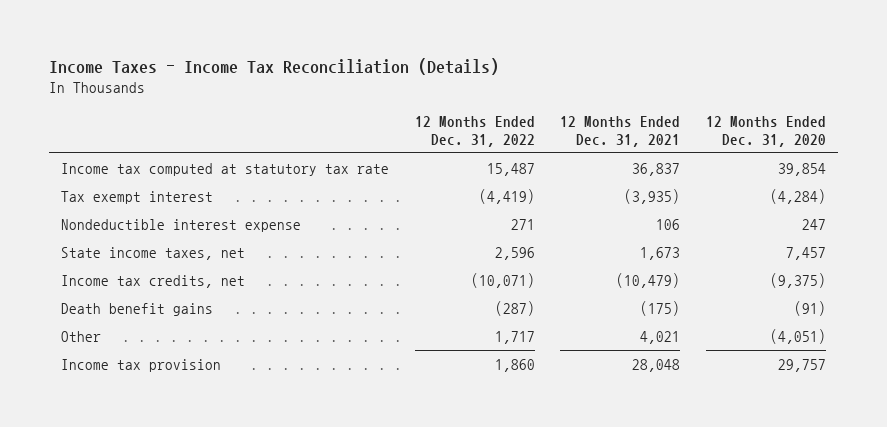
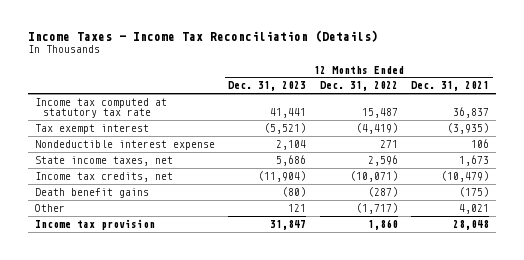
- | 12 Months Ended Dec. 31, 2022 | 12 Months Ended Dec. 31, 2021 | 12 Months Ended Dec. 31, 2020
+ | 12 Months Ended Dec. 31, 2023 | 12 Months Ended Dec. 31, 2022 | 12 Months Ended Dec. 31, 2021
- Other | 1,717 | 4,021 | (4,051)
+ Other | 121 | (1,717) | 4,021

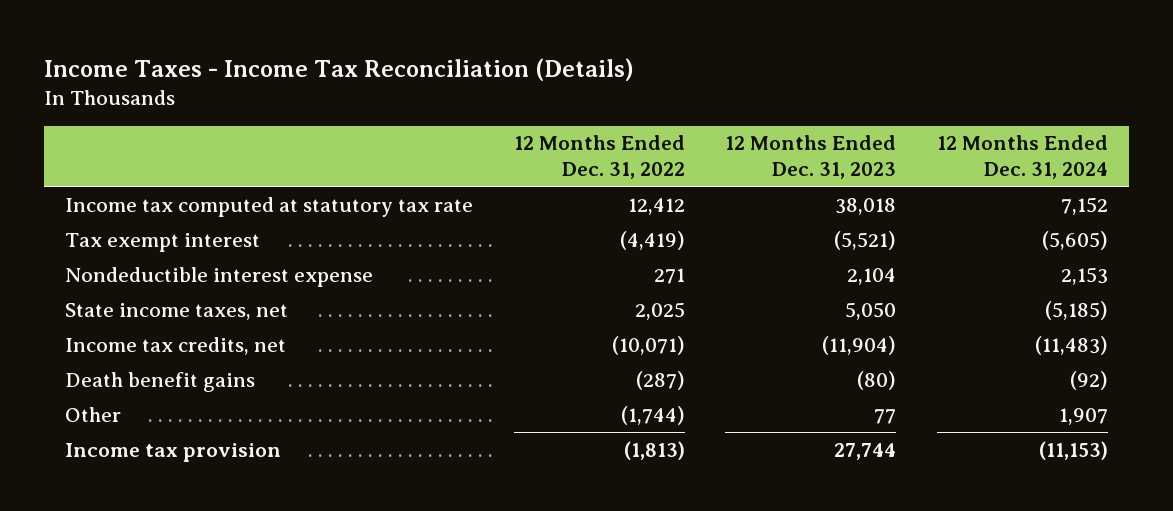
- | 12 Months Ended Dec. 31, 2023 | 12 Months Ended Dec. 31, 2022 | 12 Months Ended Dec. 31, 2021
+ | 12 Months Ended Dec. 31, 2022 | 12 Months Ended Dec. 31, 2023 | 12 Months Ended Dec. 31, 2024
- Income tax computed at statutory tax rate | 41,441 | 15,487 | 36,837
+ Income tax computed at statutory tax rate | 12,412 | 38,018 | 7,152
- State income taxes, net | 5,686 | 2,596 | 1,673
+ State income taxes, net | 2,025 | 5,050 | (5,185)
- Other | 121 | (1,717) | 4,021
- Income tax provision | 31,847 | 1,860 | 28,048
+ Other | (1,744) | 77 | 1,907
+ Income tax provision | (1,813) | 27,744 | (11,153)

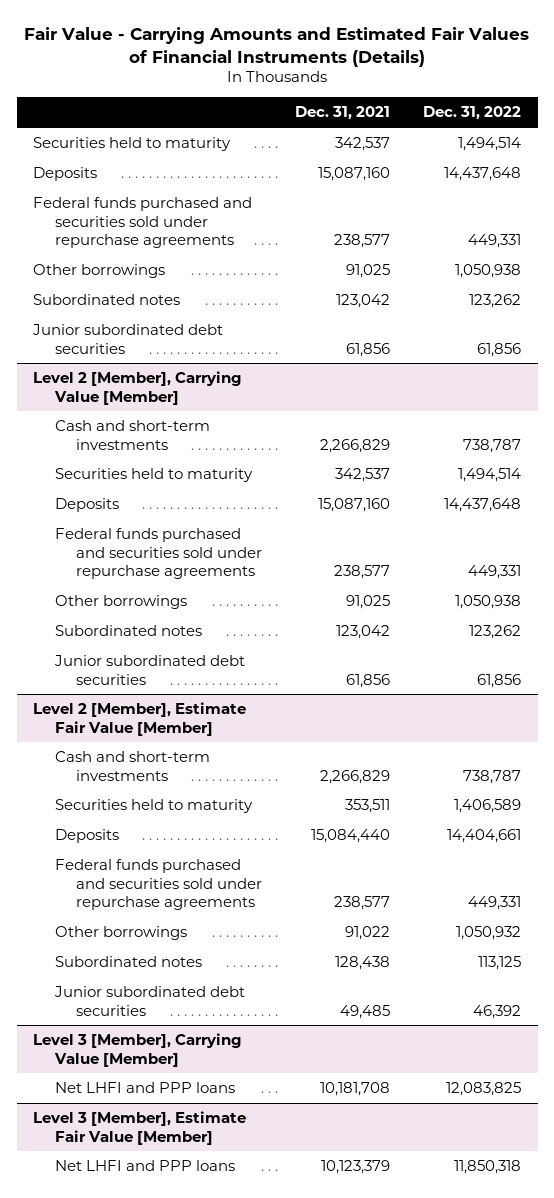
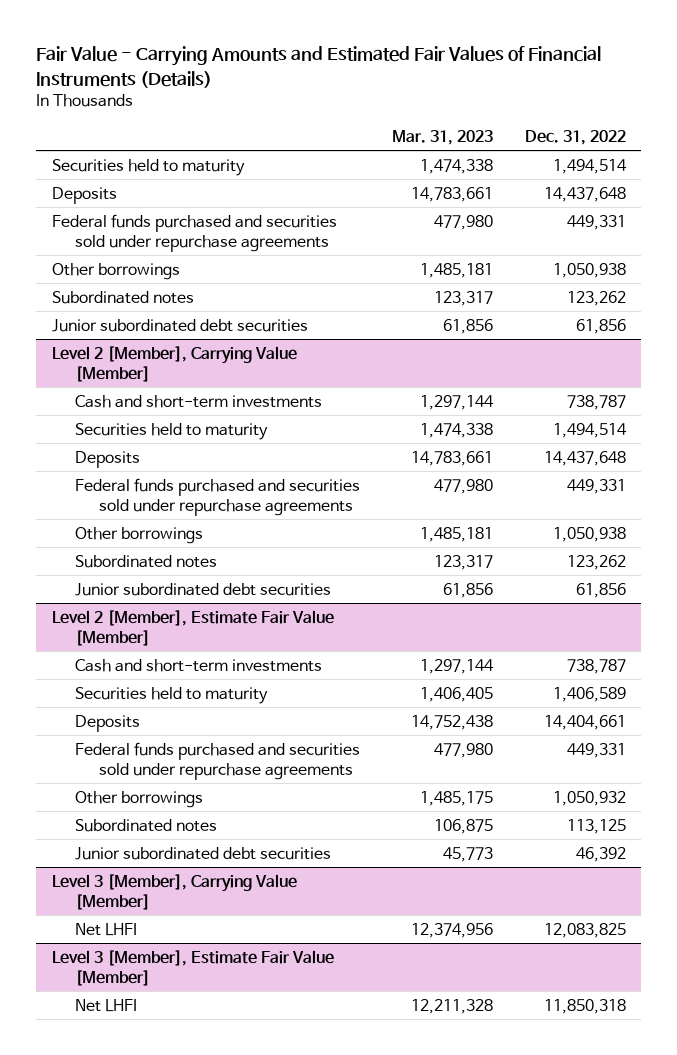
- | Dec. 31, 2021 | Dec. 31, 2022
+ | Mar. 31, 2023 | Dec. 31, 2022
@ Level 3 [Member], Carrying Value [Member]
- Net LHFI and PPP loans | 10,181,708 | 12,083,825
+ Net LHFI | 12,374,956 | 12,083,825
@ Level 3 [Member], Estimate Fair Value [Member]
- Net LHFI and PPP loans | 10,123,379 | 11,850,318
+ Net LHFI | 12,211,328 | 11,850,318

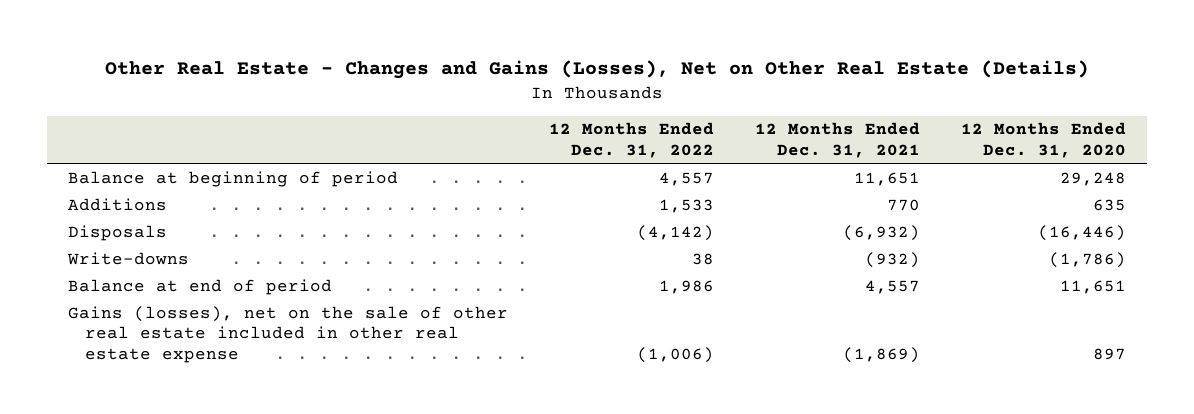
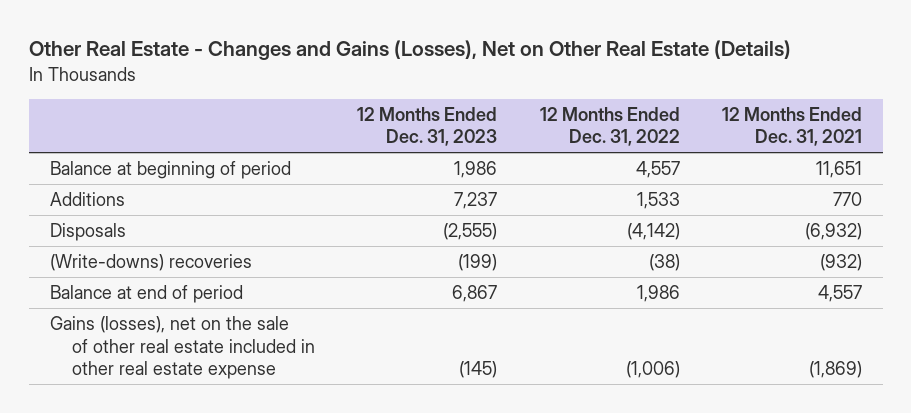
- | 12 Months Ended Dec. 31, 2022 | 12 Months Ended Dec. 31, 2021 | 12 Months Ended Dec. 31, 2020
+ | 12 Months Ended Dec. 31, 2023 | 12 Months Ended Dec. 31, 2022 | 12 Months Ended Dec. 31, 2021
- Write-downs | 38 | (932) | (1,786)
+ (Write-downs) recoveries | (199) | (38) | (932)

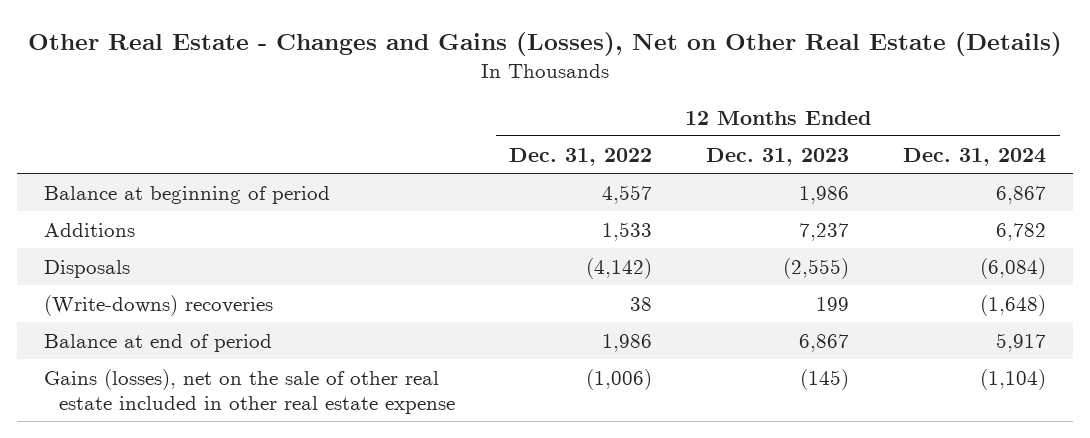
- | 12 Months Ended Dec. 31, 2023 | 12 Months Ended Dec. 31, 2022 | 12 Months Ended Dec. 31, 2021
+ | 12 Months Ended Dec. 31, 2022 | 12 Months Ended Dec. 31, 2023 | 12 Months Ended Dec. 31, 2024
- (Write-downs) recoveries | (199) | (38) | (932)
+ (Write-downs) recoveries | 38 | 199 | (1,648)

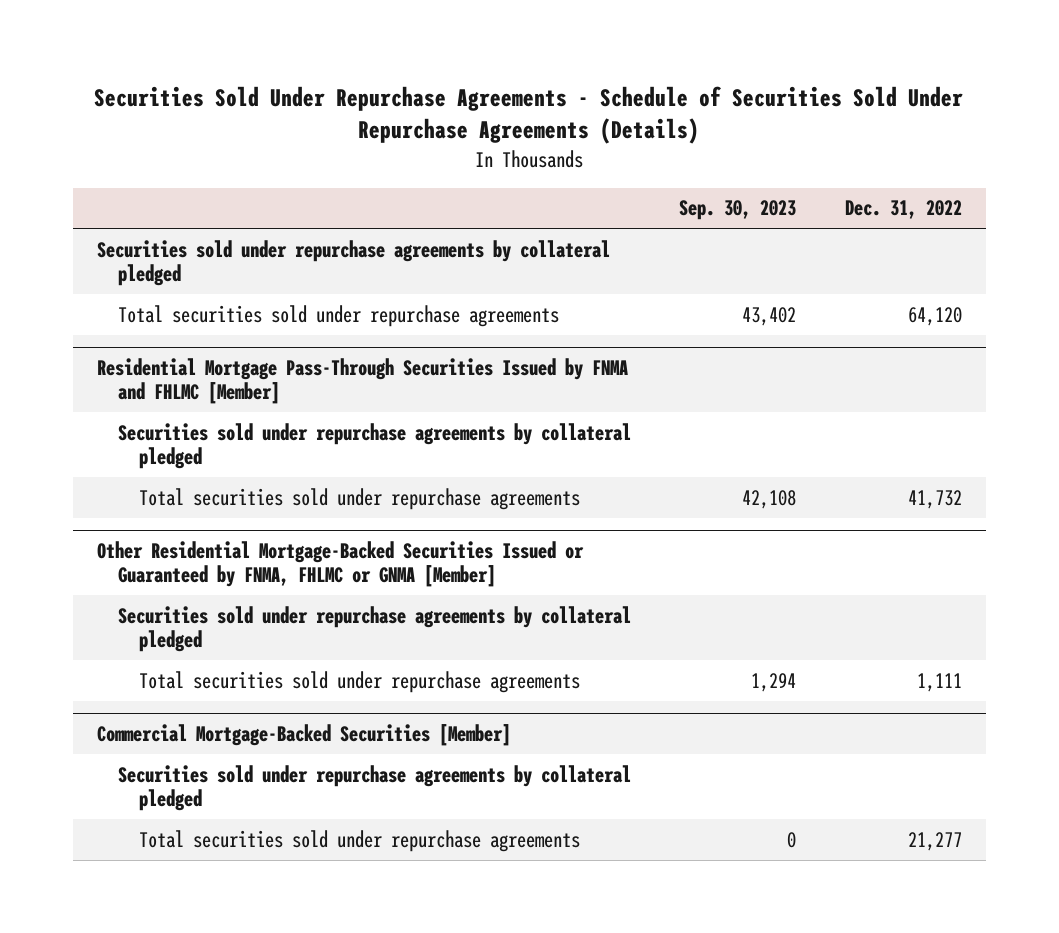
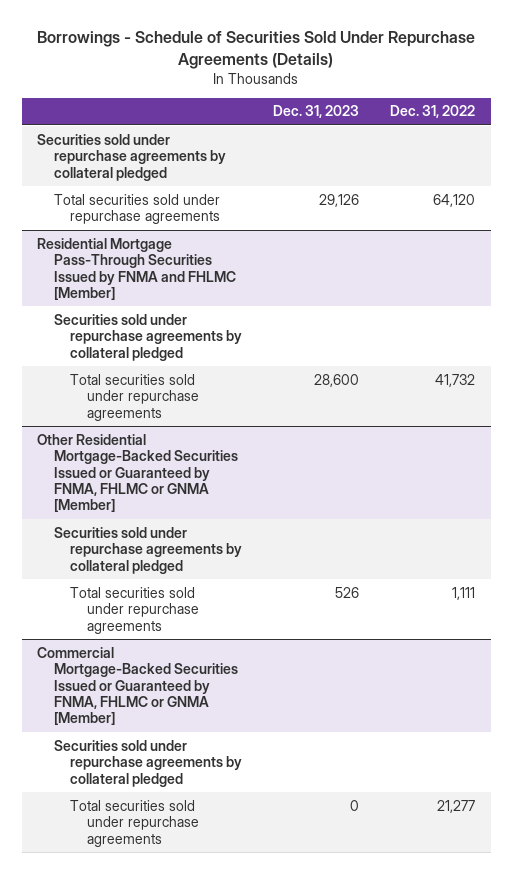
- Securities Sold Under Repurchase Agreements - Schedule of Securities Sold Under Repurchase Agreements (Details)
+ Borrowings - Schedule of Securities Sold Under Repurchase Agreements (Details)
- | Sep. 30, 2023 | Dec. 31, 2022
+ | Dec. 31, 2023 | Dec. 31, 2022
- Commercial Mortgage-Backed Securities [Member]
+ Commercial Mortgage-Backed Securities Issued or Guaranteed by FNMA, FHLMC or GNMA [Member]

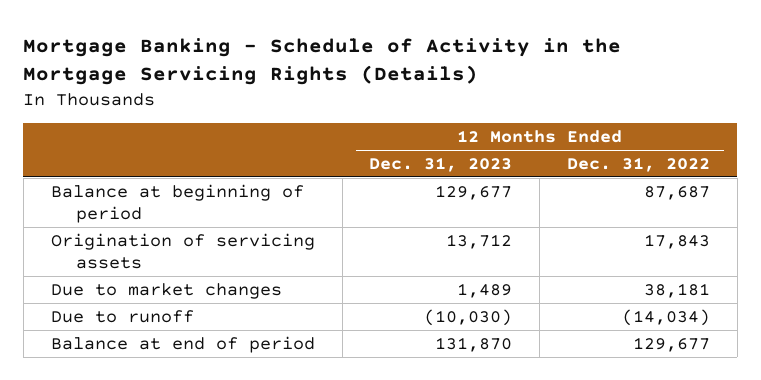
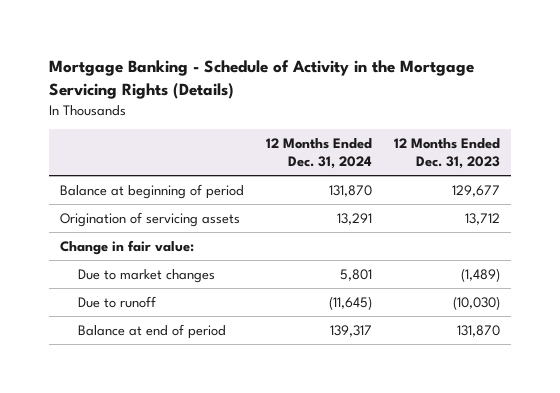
- | 12 Months Ended Dec. 31, 2023 | 12 Months Ended Dec. 31, 2022
+ | 12 Months Ended Dec. 31, 2024 | 12 Months Ended Dec. 31, 2023
- Due to market changes | 1,489 | 38,181
+ Change in fair value:
+ Due to market changes | 5,801 | (1,489)

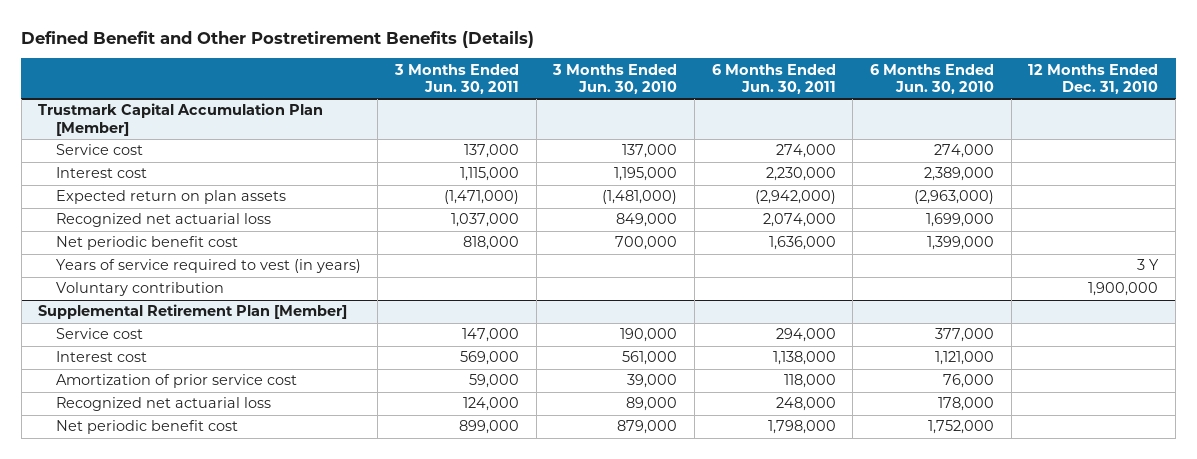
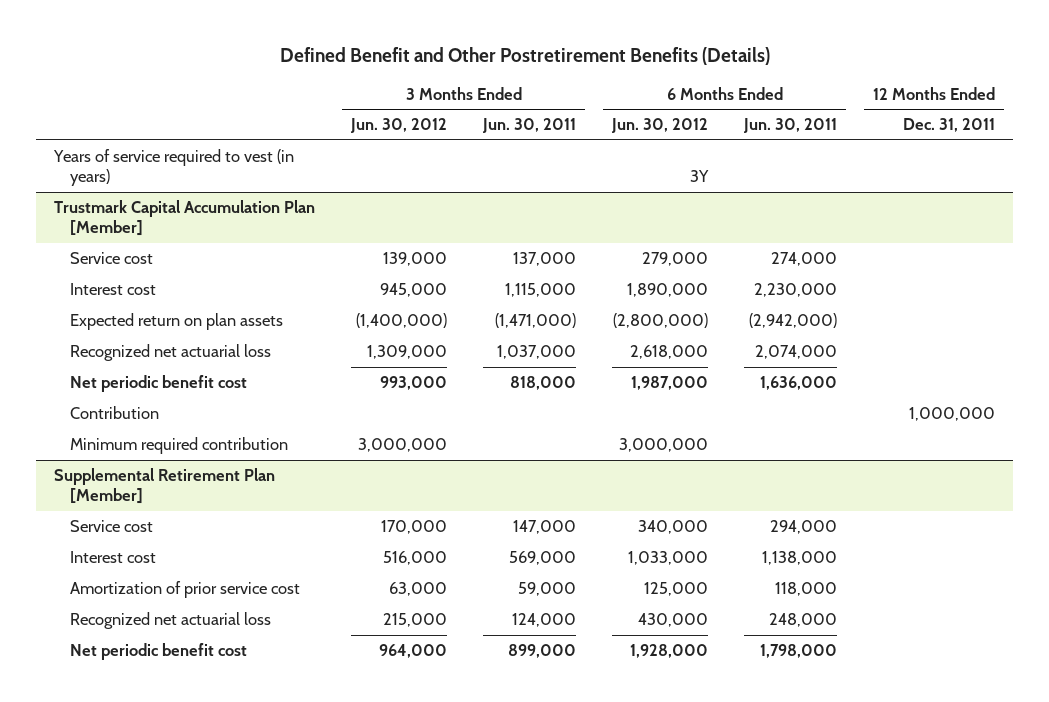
- | 3 Months Ended Jun. 30, 2011 | 3 Months Ended Jun. 30, 2010 | 6 Months Ended Jun. 30, 2011 | 6 Months Ended Jun. 30, 2010 | 12 Months Ended Dec. 31, 2010
+ | 3 Months Ended Jun. 30, 2012 | 3 Months Ended Jun. 30, 2011 | 6 Months Ended Jun. 30, 2012 | 6 Months Ended Jun. 30, 2011 | 12 Months Ended Dec. 31, 2011
+ Years of service required to vest (in years) | | | 3Y | |
@ Trustmark Capital Accumulation Plan [Member]
- Years of service required to vest (in years) | | | | | 3 Y
- Voluntary contribution | | | | | 1,900,000
+ Contribution | | | | | 1,000,000
+ Minimum required contribution | 3,000,000 | | 3,000,000 | |

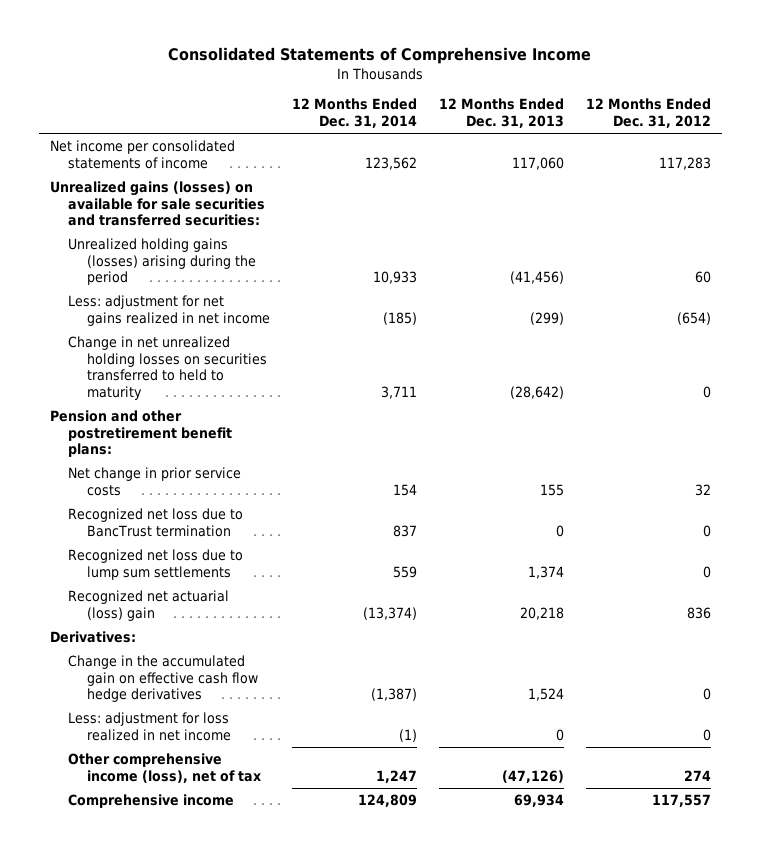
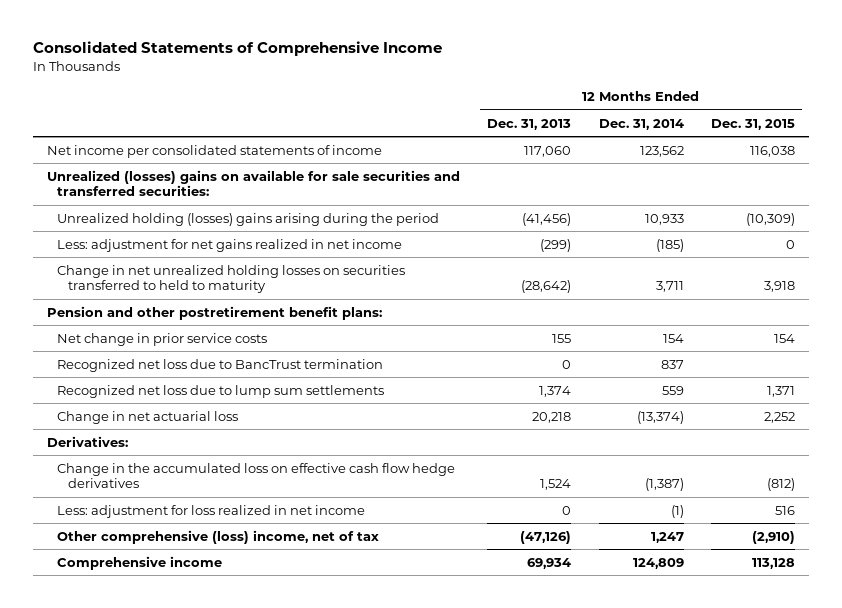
- | 12 Months Ended Dec. 31, 2014 | 12 Months Ended Dec. 31, 2013 | 12 Months Ended Dec. 31, 2012
+ | 12 Months Ended Dec. 31, 2013 | 12 Months Ended Dec. 31, 2014 | 12 Months Ended Dec. 31, 2015
- Unrealized gains (losses) on available for sale securities and transferred securities:
- Unrealized holding gains (losses) arising during the period | 10,933 | (41,456) | 60
+ Unrealized (losses) gains on available for sale securities and transferred securities:
+ Unrealized holding (losses) gains arising during the period | (41,456) | 10,933 | (10,309)
- Recognized net actuarial (loss) gain | (13,374) | 20,218 | 836
+ Change in net actuarial loss | 20,218 | (13,374) | 2,252
- Change in the accumulated gain on effective cash flow hedge derivatives | (1,387) | 1,524 | 0
+ Change in the accumulated loss on effective cash flow hedge derivatives | 1,524 | (1,387) | (812)
- Other comprehensive income (loss), net of tax | 1,247 | (47,126) | 274
+ Other comprehensive (loss) income, net of tax | (47,126) | 1,247 | (2,910)

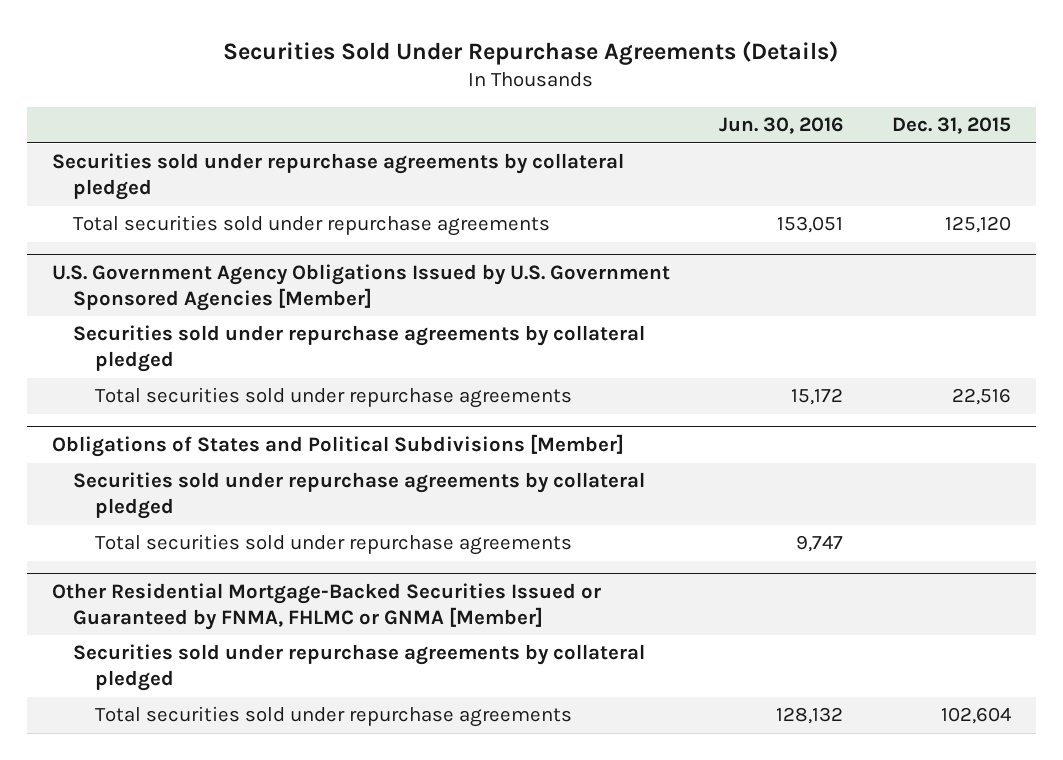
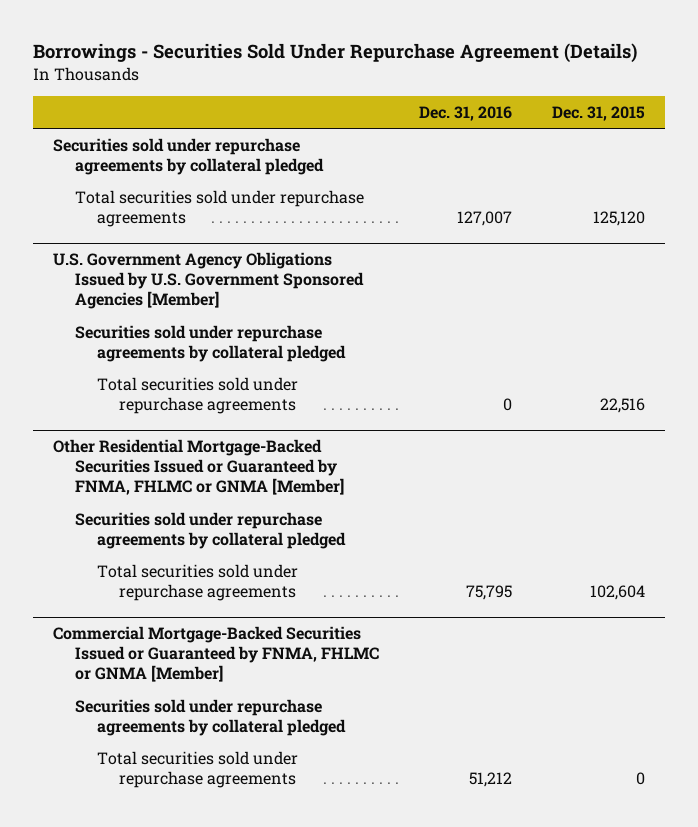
- Securities Sold Under Repurchase Agreements (Details)
+ Borrowings - Securities Sold Under Repurchase Agreement (Details)
- | Jun. 30, 2016 | Dec. 31, 2015
+ | Dec. 31, 2016 | Dec. 31, 2015
- Obligations of States and Political Subdivisions [Member]
- Securities sold under repurchase agreements by collateral pledged
- Total securities sold under repurchase agreements | 9,747 |
+ Commercial Mortgage-Backed Securities Issued or Guaranteed by FNMA, FHLMC or GNMA [Member]
+ Securities sold under repurchase agreements by collateral pledged
+ Total securities sold under repurchase agreements | 51,212 | 0

